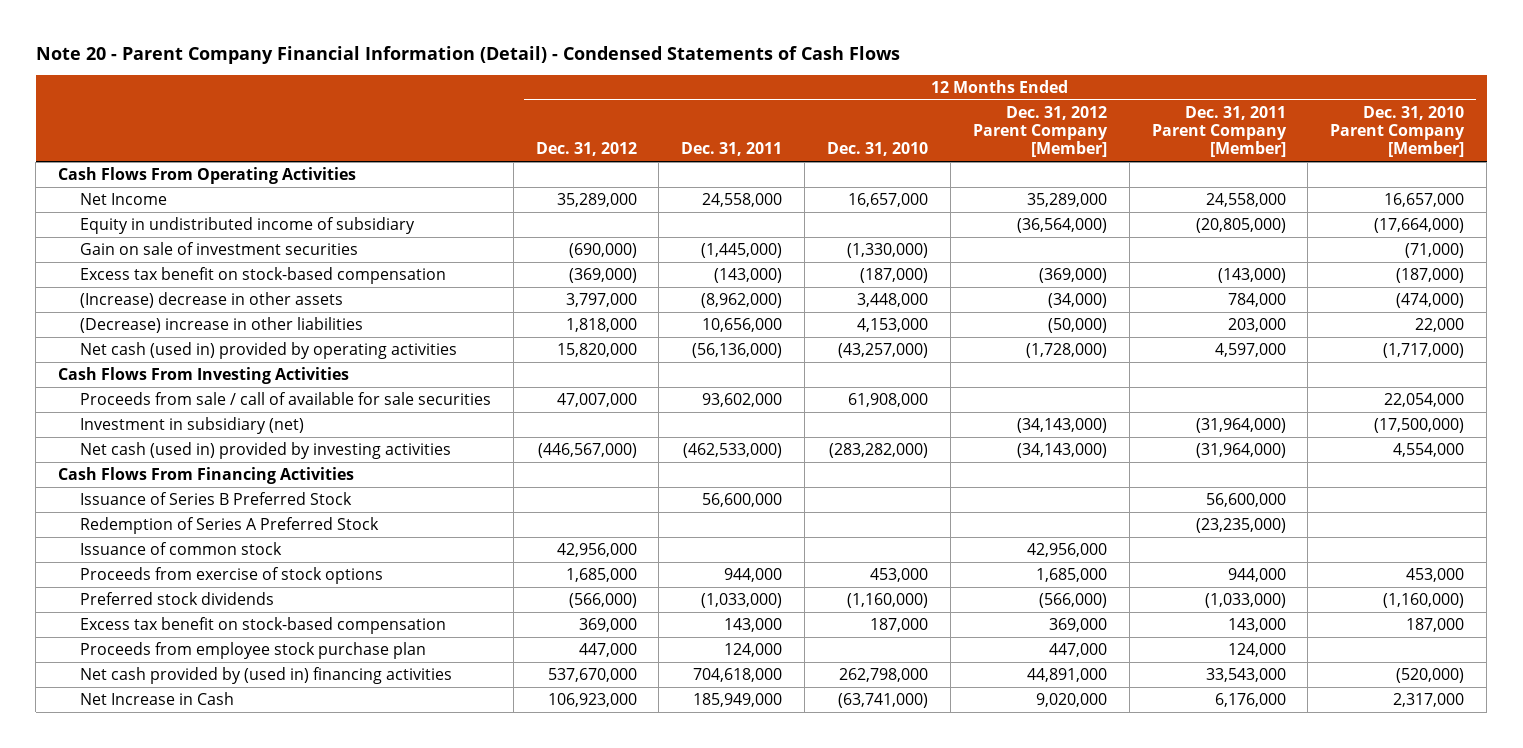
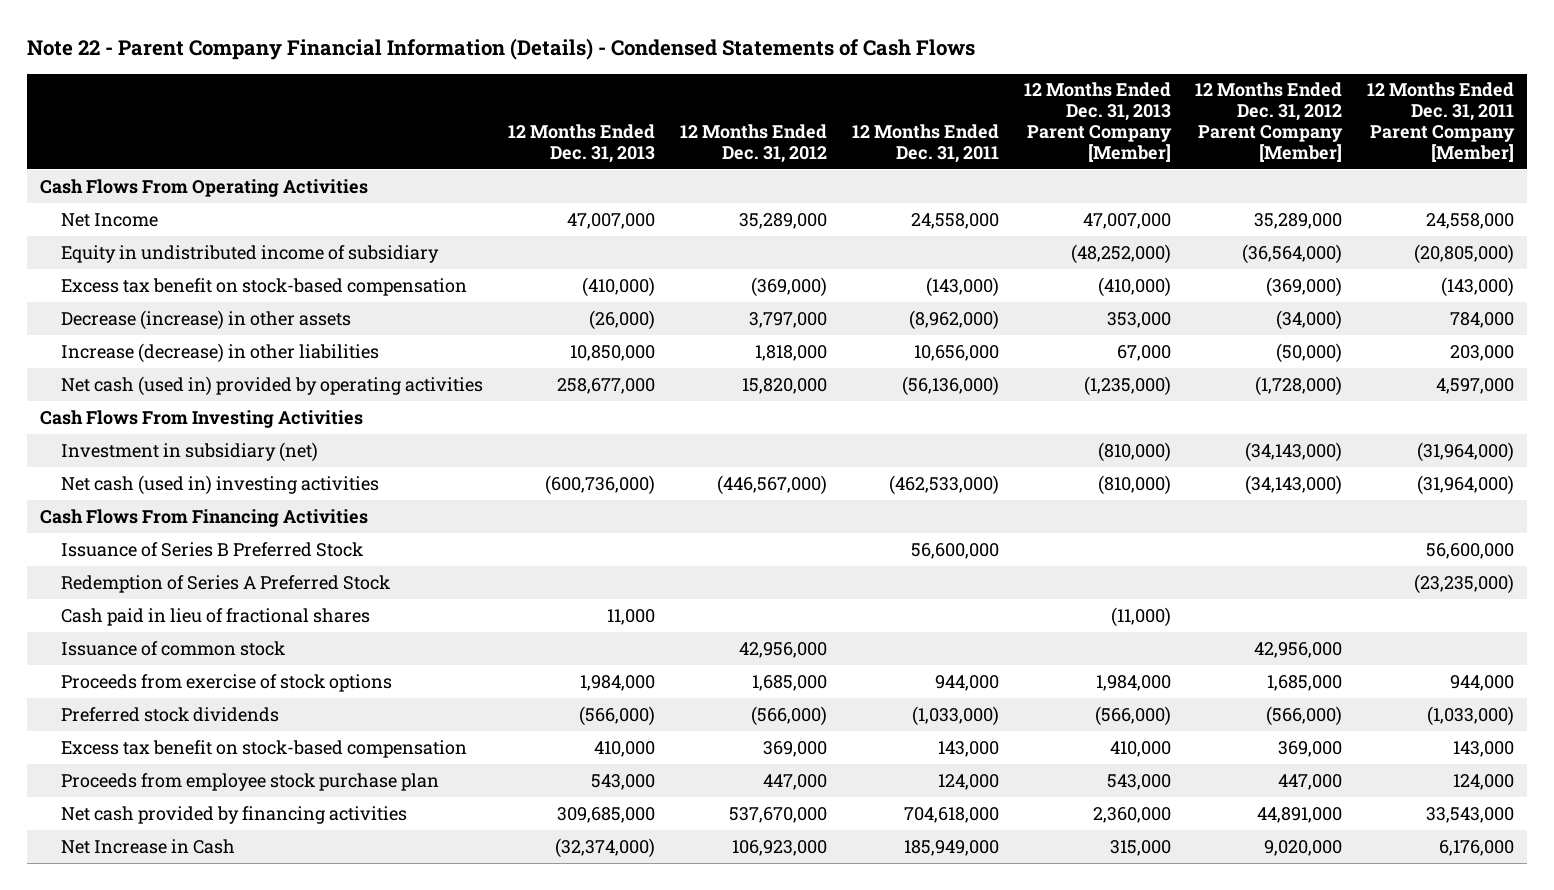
- Note 20 - Parent Company Financial Information (Detail) - Condensed Statements of Cash Flows
+ Note 22 - Parent Company Financial Information (Details) - Condensed Statements of Cash Flows
- | 12 Months Ended Dec. 31, 2012 | 12 Months Ended Dec. 31, 2011 | 12 Months Ended Dec. 31, 2010 | 12 Months Ended Dec. 31, 2012 Parent Company [Member] | 12 Months Ended Dec. 31, 2011 Parent Company [Member] | 12 Months Ended Dec. 31, 2010 Parent Company [Member]
+ | 12 Months Ended Dec. 31, 2013 | 12 Months Ended Dec. 31, 2012 | 12 Months Ended Dec. 31, 2011 | 12 Months Ended Dec. 31, 2013 Parent Company [Member] | 12 Months Ended Dec. 31, 2012 Parent Company [Member] | 12 Months Ended Dec. 31, 2011 Parent Company [Member]
- Gain on sale of investment securities | (690,000) | (1,445,000) | (1,330,000) | | | (71,000)
- (Increase) decrease in other assets | 3,797,000 | (8,962,000) | 3,448,000 | (34,000) | 784,000 | (474,000)
- (Decrease) increase in other liabilities | 1,818,000 | 10,656,000 | 4,153,000 | (50,000) | 203,000 | 22,000
+ Decrease (increase) in other assets | (26,000) | 3,797,000 | (8,962,000) | 353,000 | (34,000) | 784,000
+ Increase (decrease) in other liabilities | 10,850,000 | 1,818,000 | 10,656,000 | 67,000 | (50,000) | 203,000
- Proceeds from sale / call of available for sale securities | 47,007,000 | 93,602,000 | 61,908,000 | | | 22,054,000
- Net cash (used in) provided by investing activities | (446,567,000) | (462,533,000) | (283,282,000) | (34,143,000) | (31,964,000) | 4,554,000
+ Net cash (used in) investing activities | (600,736,000) | (446,567,000) | (462,533,000) | (810,000) | (34,143,000) | (31,964,000)
+ Cash paid in lieu of fractional shares | 11,000 | | | (11,000) | |
- Net cash provided by (used in) financing activities | 537,670,000 | 704,618,000 | 262,798,000 | 44,891,000 | 33,543,000 | (520,000)
+ Net cash provided by financing activities | 309,685,000 | 537,670,000 | 704,618,000 | 2,360,000 | 44,891,000 | 33,543,000

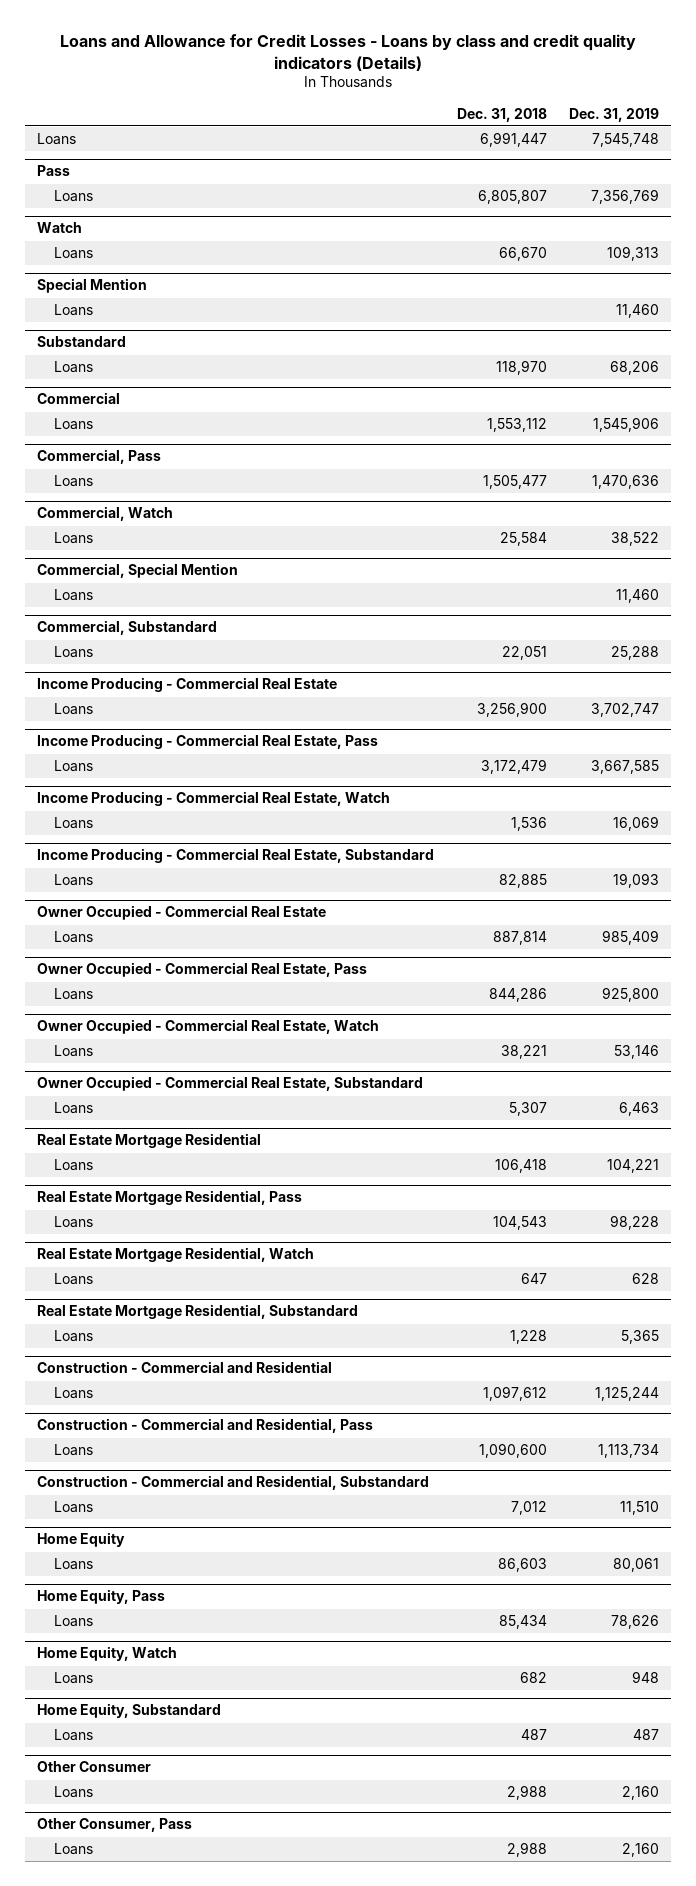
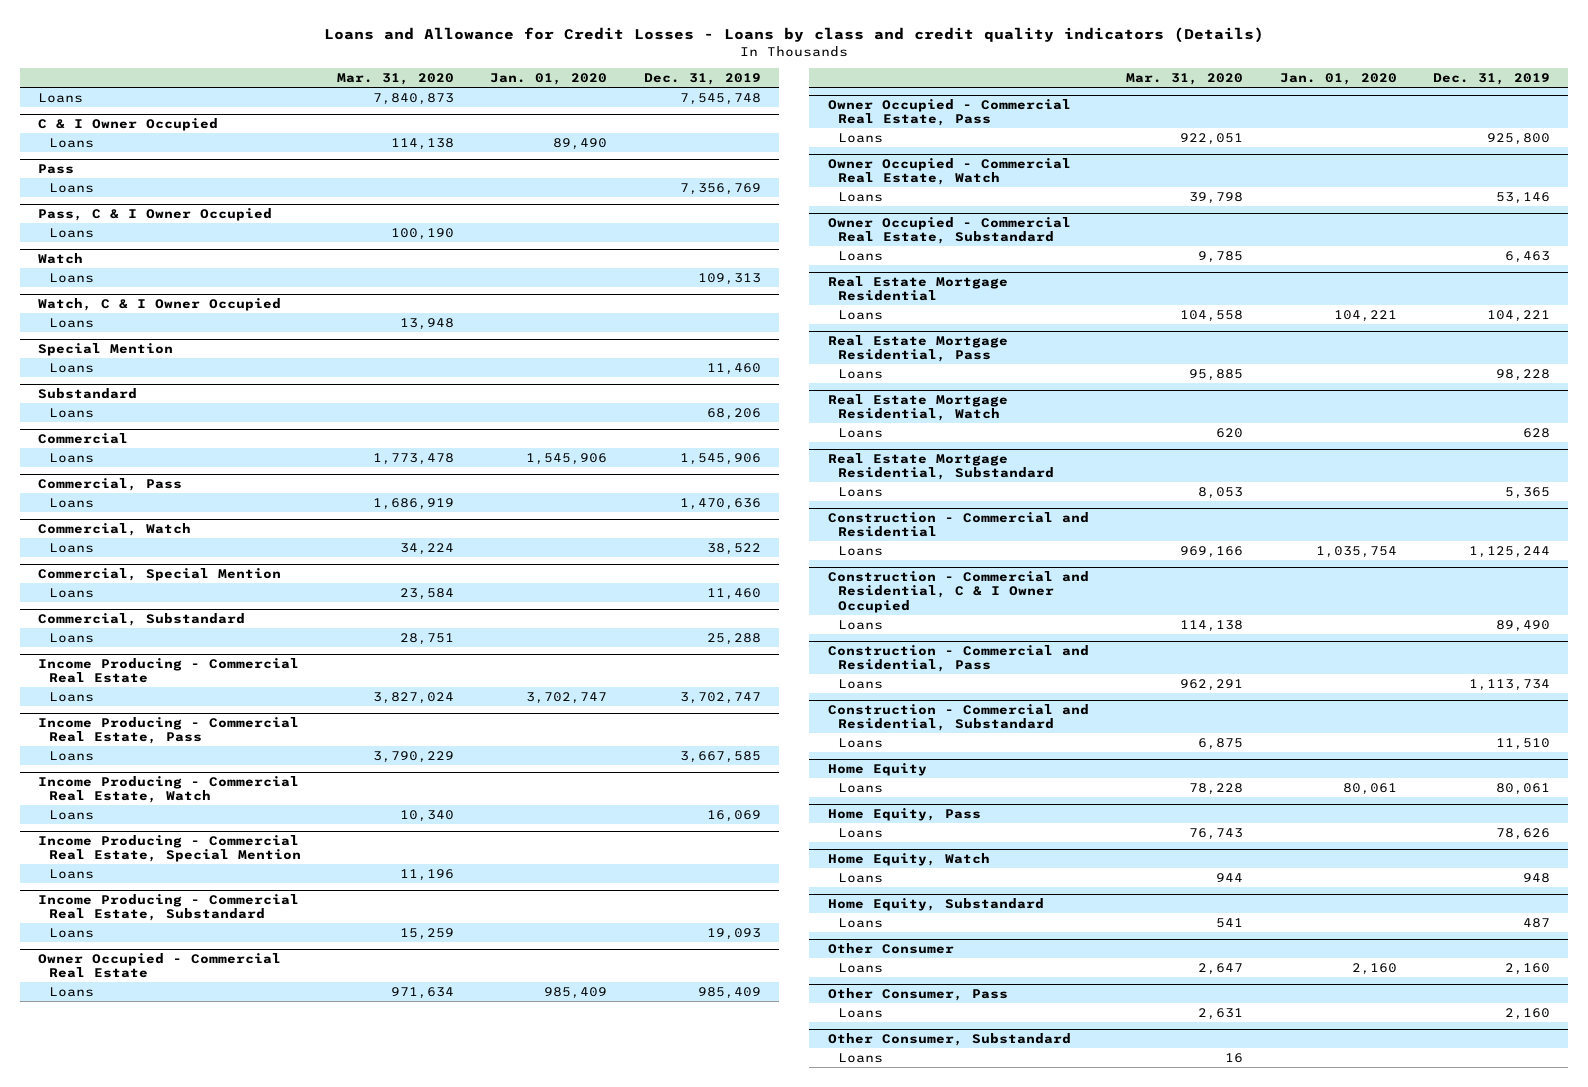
- | Dec. 31, 2018 | Dec. 31, 2019
+ | Mar. 31, 2020 | Jan. 01, 2020 | Dec. 31, 2019
+ C & I Owner Occupied
+ Loans | 114,138 | 89,490 |
+ Pass, C & I Owner Occupied
+ Loans | 100,190 | |
+ Watch, C & I Owner Occupied
+ Loans | 13,948 | |
+ Income Producing - Commercial Real Estate, Special Mention
+ Loans | 11,196 | |
+ Construction - Commercial and Residential, C & I Owner Occupied
+ Loans | 114,138 | | 89,490
+ Other Consumer, Substandard
+ Loans | 16 | |

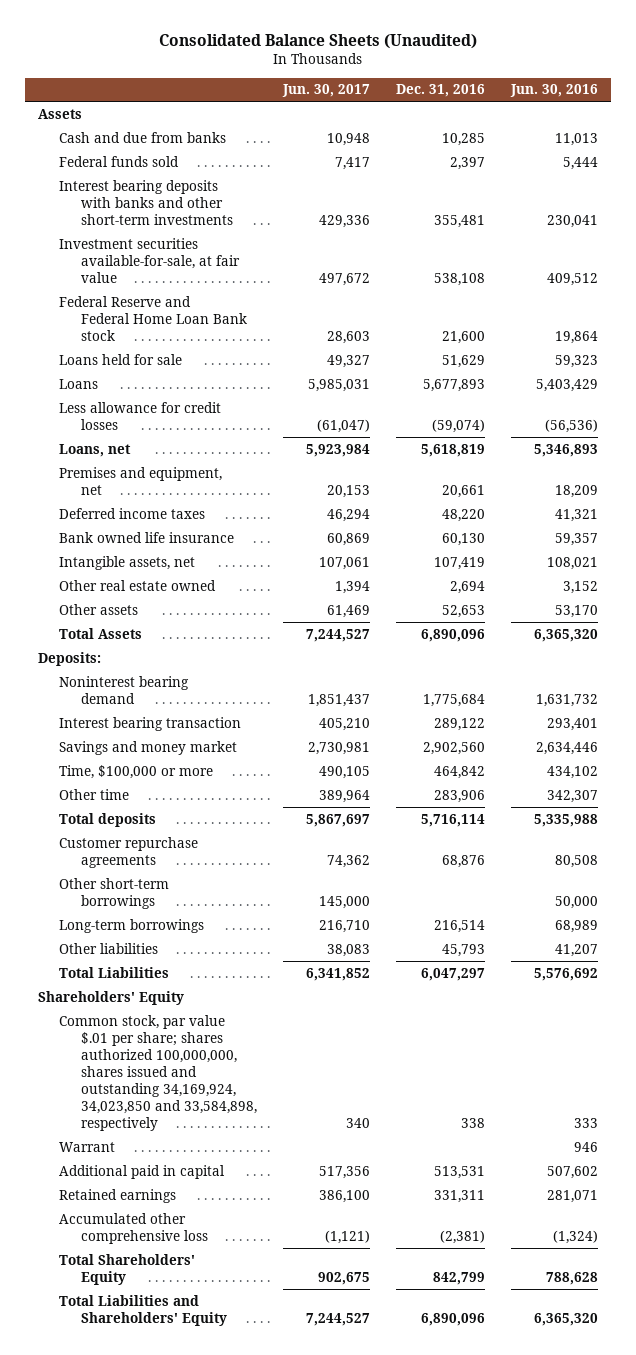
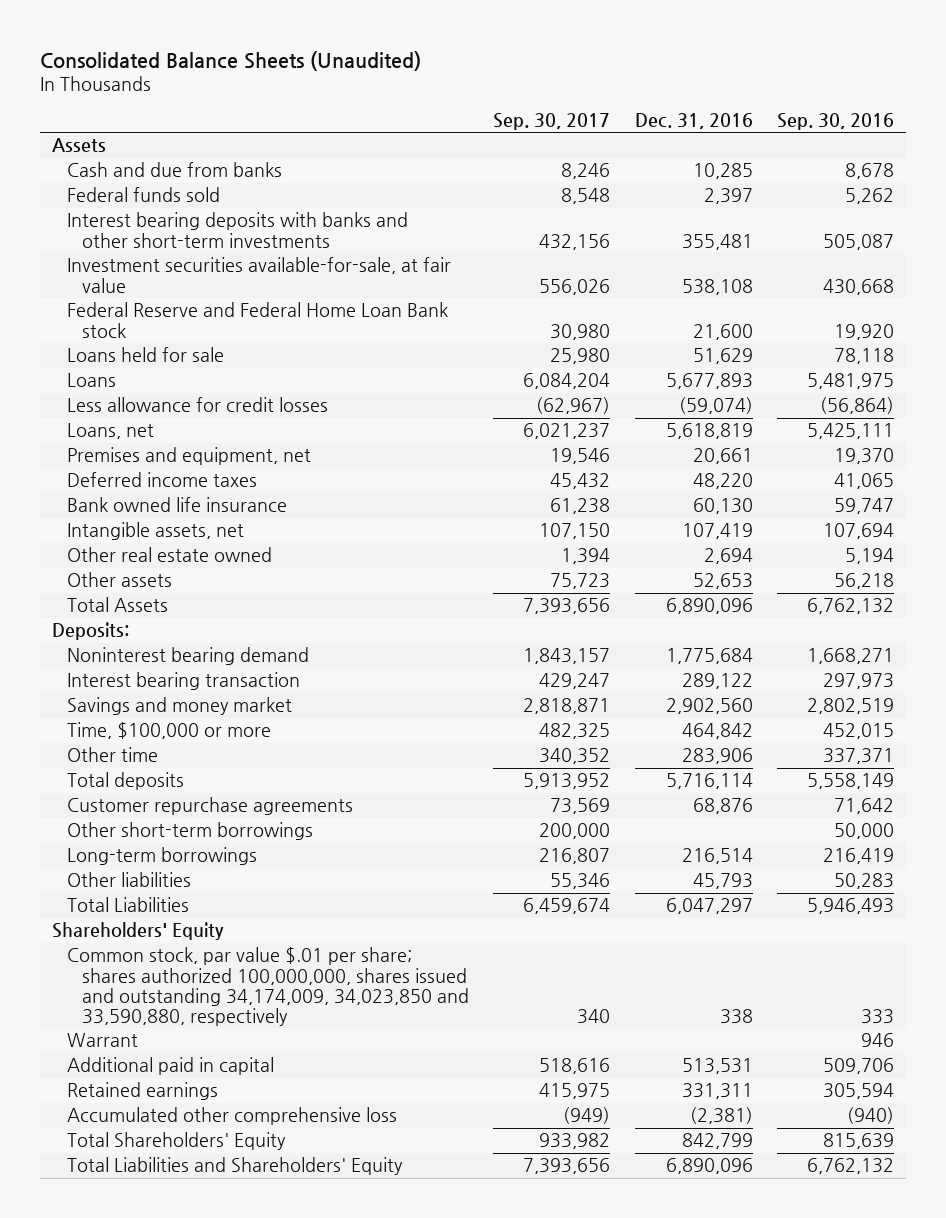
- | Jun. 30, 2017 | Dec. 31, 2016 | Jun. 30, 2016
+ | Sep. 30, 2017 | Dec. 31, 2016 | Sep. 30, 2016
- Common stock, par value $.01 per share; shares authorized 100,000,000, shares issued and outstanding 34,169,924, 34,023,850 and 33,584,898, respectively | 340 | 338 | 333
+ Common stock, par value $.01 per share; shares authorized 100,000,000, shares issued and outstanding 34,174,009, 34,023,850 and 33,590,880, respectively | 340 | 338 | 333

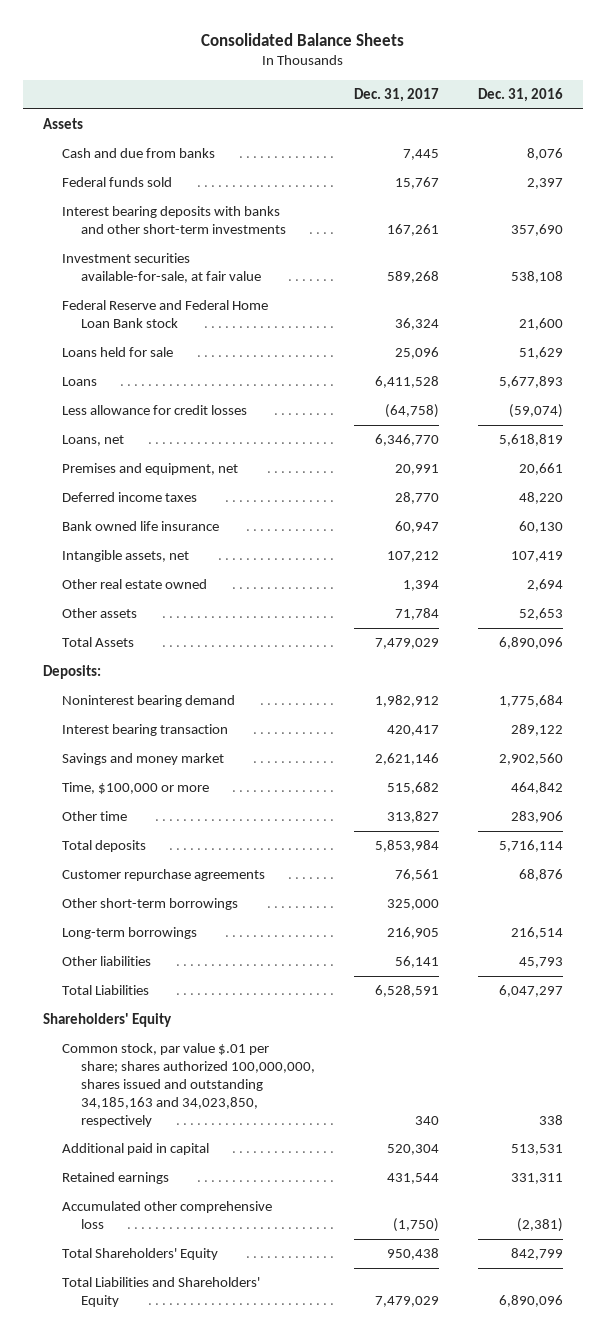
- Consolidated Balance Sheets (Unaudited)
+ Consolidated Balance Sheets
- | Sep. 30, 2017 | Dec. 31, 2016 | Sep. 30, 2016
+ | Dec. 31, 2017 | Dec. 31, 2016
- Cash and due from banks | 8,246 | 10,285 | 8,678
+ Cash and due from banks | 7,445 | 8,076
- Interest bearing deposits with banks and other short-term investments | 432,156 | 355,481 | 505,087
+ Interest bearing deposits with banks and other short-term investments | 167,261 | 357,690
- Common stock, par value $.01 per share; shares authorized 100,000,000, shares issued and outstanding 34,174,009, 34,023,850 and 33,590,880, respectively | 340 | 338 | 333
- Warrant | | | 946
+ Common stock, par value $.01 per share; shares authorized 100,000,000, shares issued and outstanding 34,185,163 and 34,023,850, respectively | 340 | 338

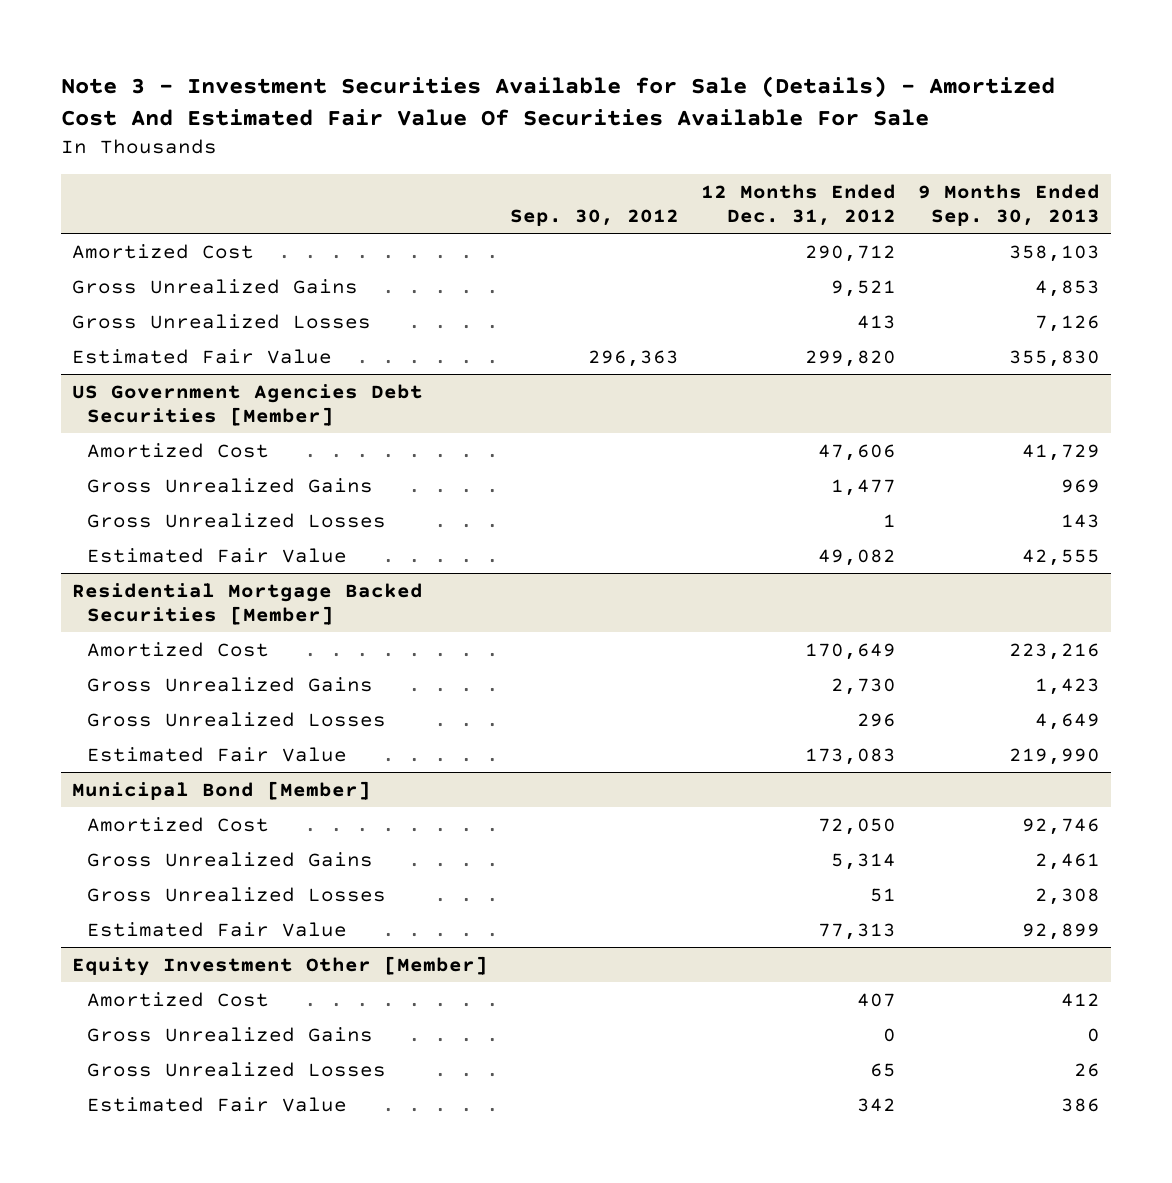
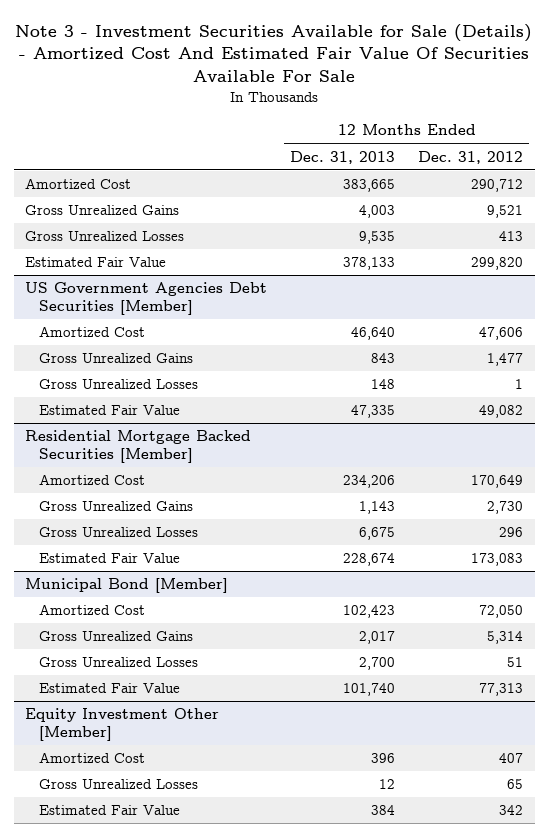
- | Sep. 30, 2012 | 12 Months Ended Dec. 31, 2012 | 9 Months Ended Sep. 30, 2013
+ | 12 Months Ended Dec. 31, 2013 | 12 Months Ended Dec. 31, 2012
@ Equity Investment Other [Member]
- Gross Unrealized Gains | | 0 | 0

